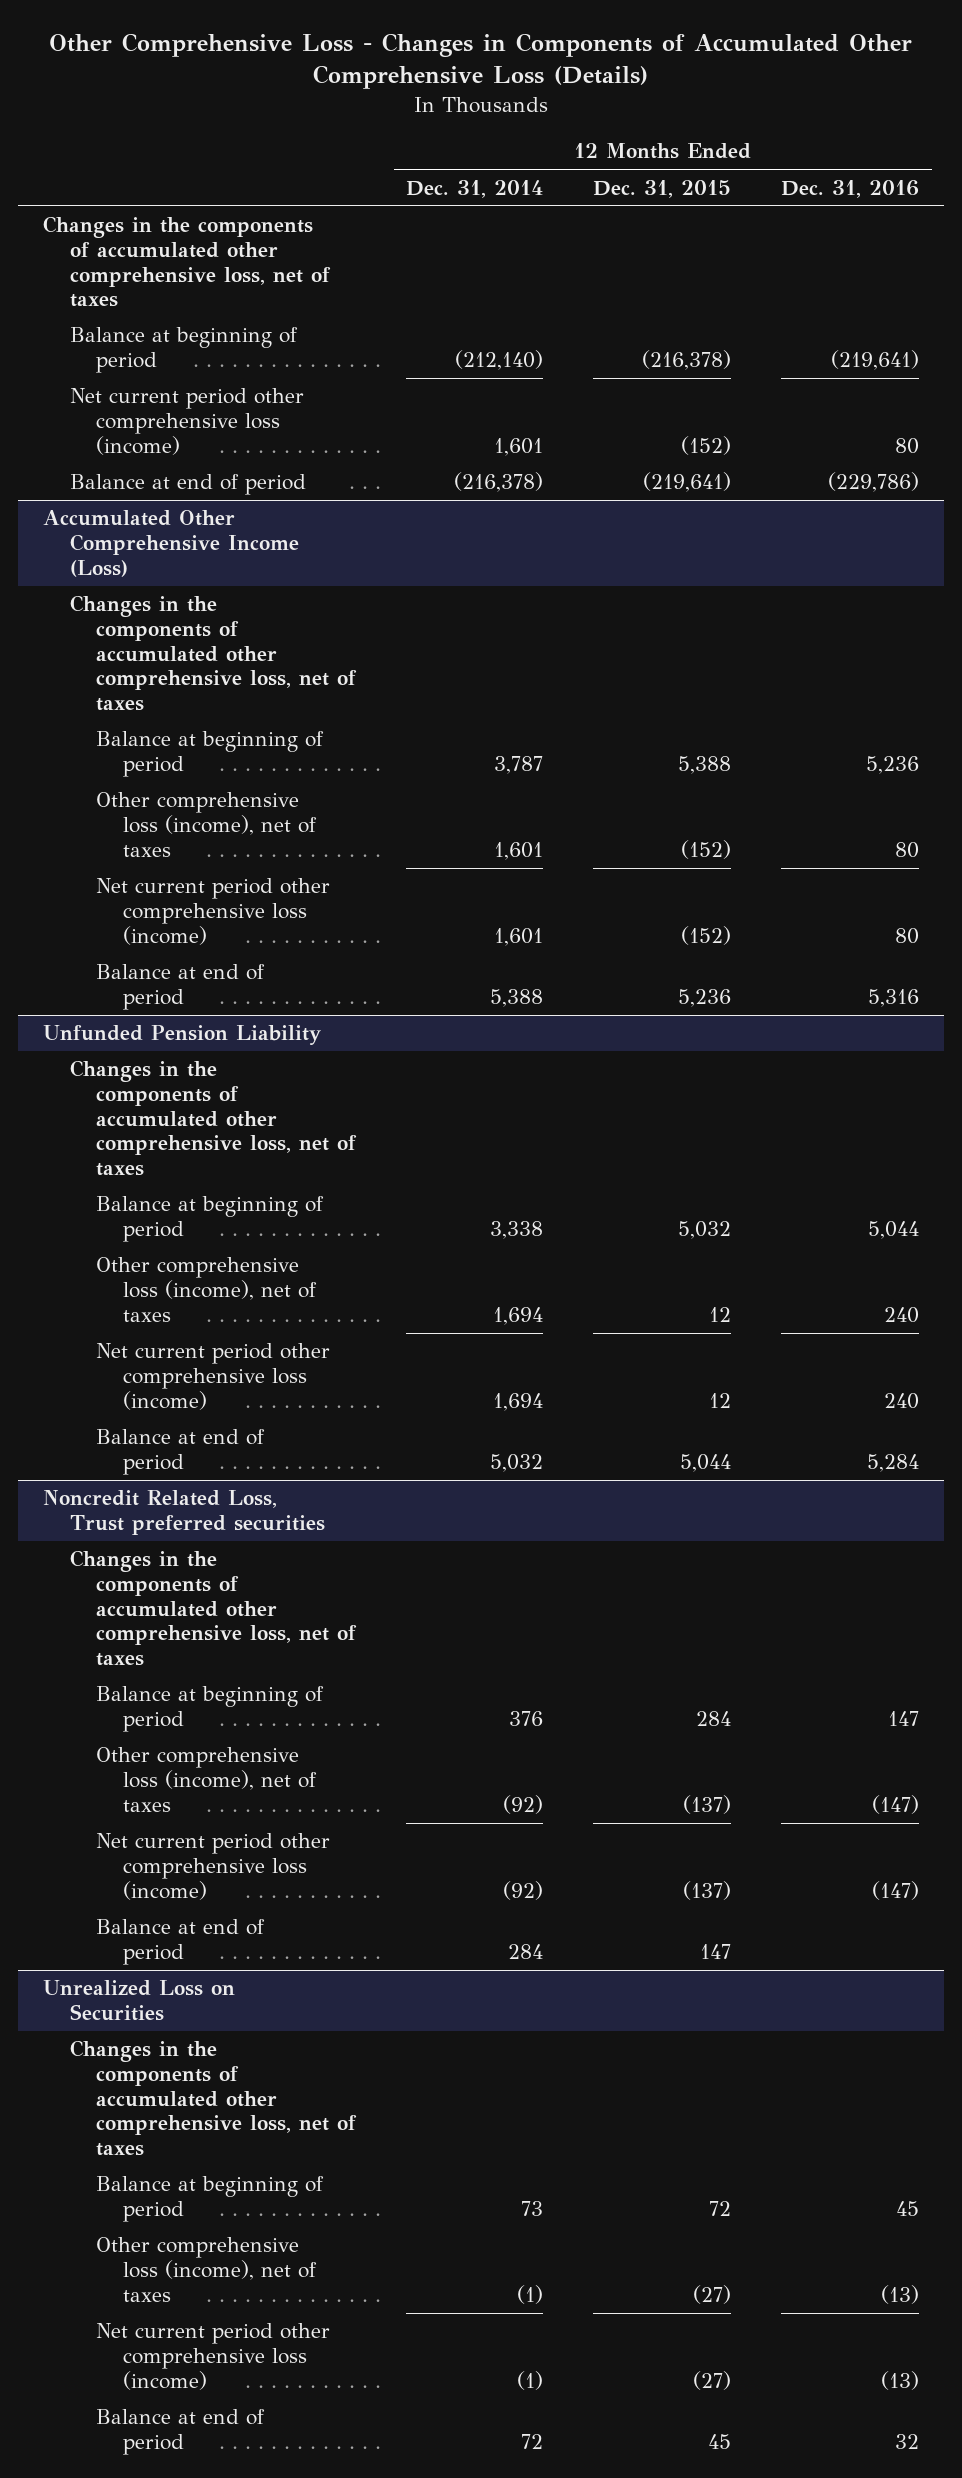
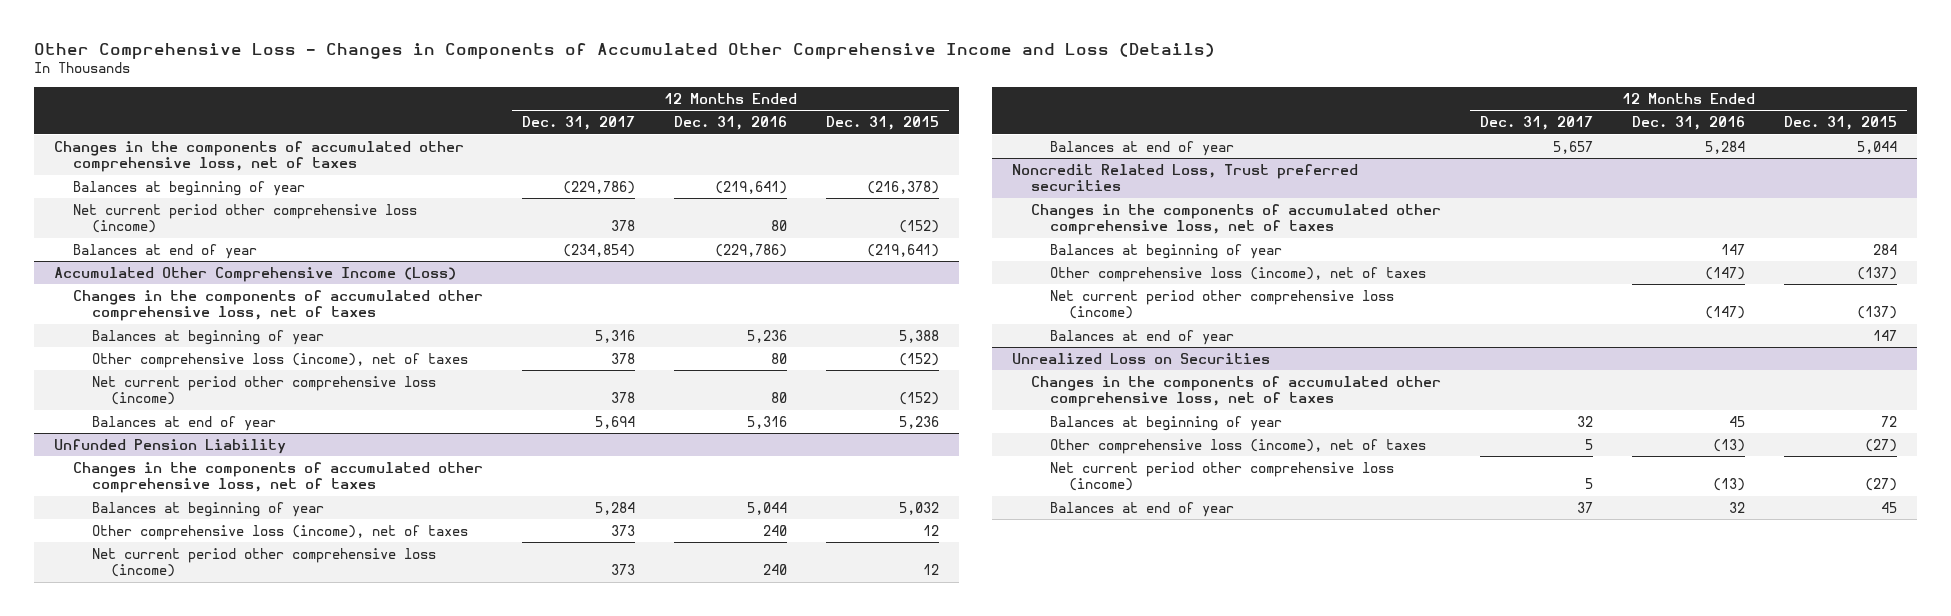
- Other Comprehensive Loss - Changes in Components of Accumulated Other Comprehensive Loss (Details)
+ Other Comprehensive Loss - Changes in Components of Accumulated Other Comprehensive Income and Loss (Details)
- | 12 Months Ended Dec. 31, 2014 | 12 Months Ended Dec. 31, 2015 | 12 Months Ended Dec. 31, 2016
+ | 12 Months Ended Dec. 31, 2017 | 12 Months Ended Dec. 31, 2016 | 12 Months Ended Dec. 31, 2015
- Balance at beginning of period | (212,140) | (216,378) | (219,641)
+ Balances at beginning of year | (229,786) | (219,641) | (216,378)
- Balance at end of period | (216,378) | (219,641) | (229,786)
+ Balances at end of year | (234,854) | (229,786) | (219,641)
@ Accumulated Other Comprehensive Income (Loss)
- Balance at beginning of period | 3,787 | 5,388 | 5,236
+ Balances at beginning of year | 5,316 | 5,236 | 5,388
- Balance at end of period | 5,388 | 5,236 | 5,316
+ Balances at end of year | 5,694 | 5,316 | 5,236
@ Unfunded Pension Liability
- Balance at beginning of period | 3,338 | 5,032 | 5,044
+ Balances at beginning of year | 5,284 | 5,044 | 5,032
- Balance at end of period | 5,032 | 5,044 | 5,284
+ Balances at end of year | 5,657 | 5,284 | 5,044
@ Noncredit Related Loss, Trust preferred securities
- Balance at beginning of period | 376 | 284 | 147
+ Balances at beginning of year | | 147 | 284
- Balance at end of period | 284 | 147 |
+ Balances at end of year | | | 147
@ Unrealized Loss on Securities
- Balance at beginning of period | 73 | 72 | 45
+ Balances at beginning of year | 32 | 45 | 72
- Balance at end of period | 72 | 45 | 32
+ Balances at end of year | 37 | 32 | 45

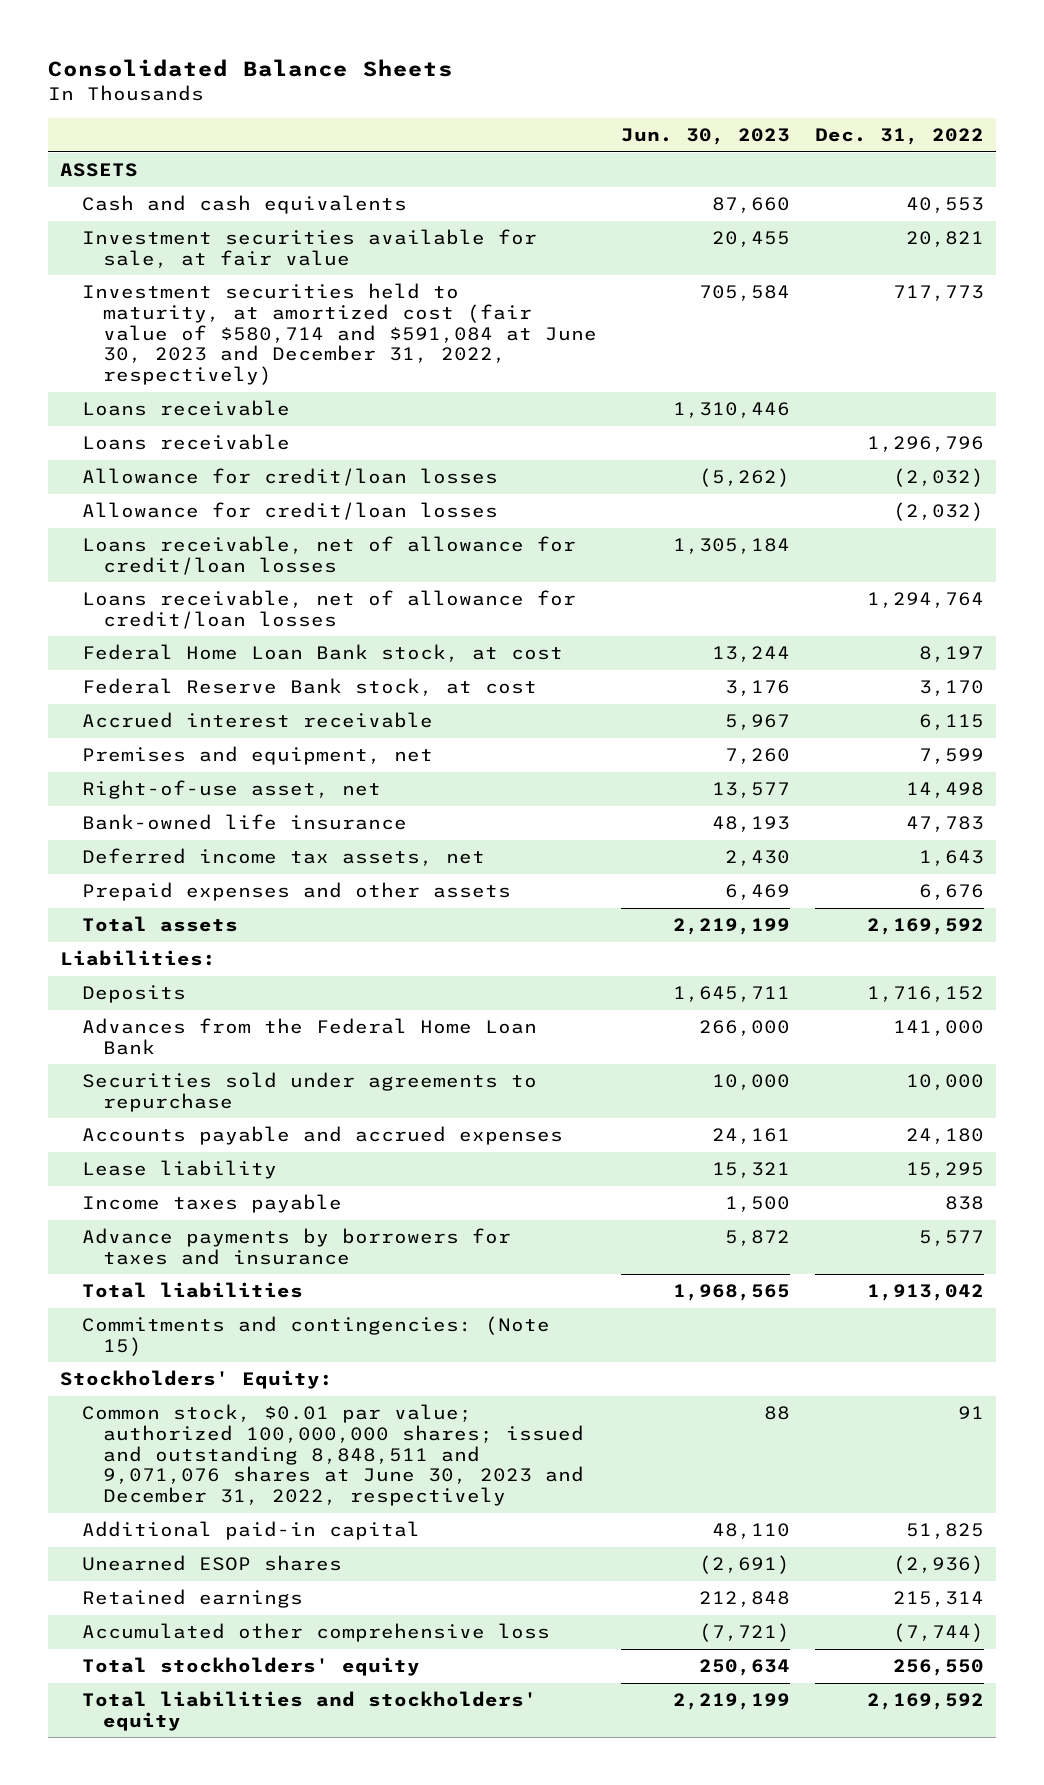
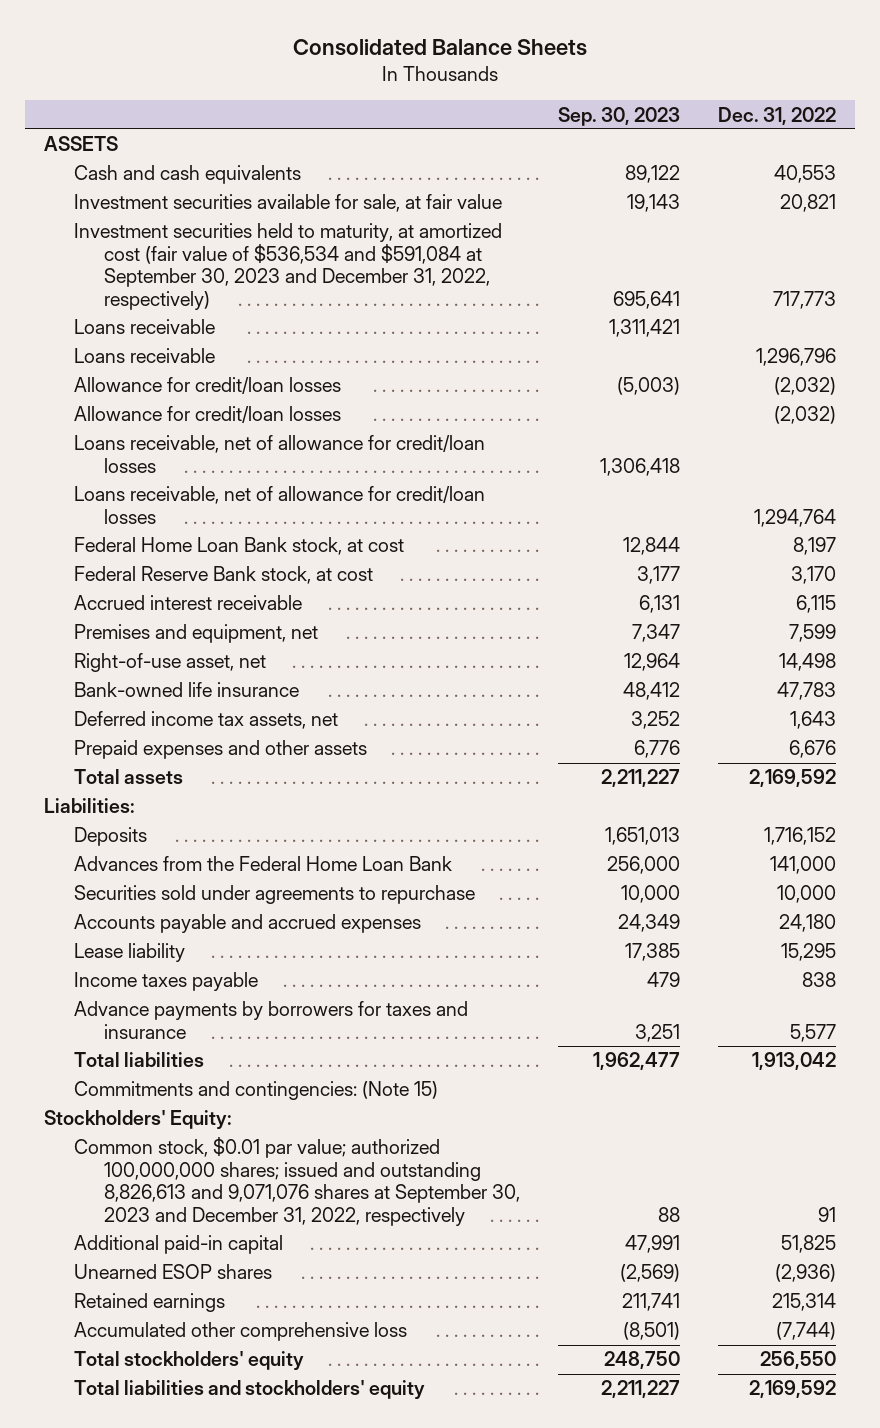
- | Jun. 30, 2023 | Dec. 31, 2022
+ | Sep. 30, 2023 | Dec. 31, 2022
- Investment securities held to maturity, at amortized cost (fair value of $580,714 and $591,084 at June 30, 2023 and December 31, 2022, respectively) | 705,584 | 717,773
+ Investment securities held to maturity, at amortized cost (fair value of $536,534 and $591,084 at September 30, 2023 and December 31, 2022, respectively) | 695,641 | 717,773
- Common stock, $0.01 par value; authorized 100,000,000 shares; issued and outstanding 8,848,511 and 9,071,076 shares at June 30, 2023 and December 31, 2022, respectively | 88 | 91
+ Common stock, $0.01 par value; authorized 100,000,000 shares; issued and outstanding 8,826,613 and 9,071,076 shares at September 30, 2023 and December 31, 2022, respectively | 88 | 91

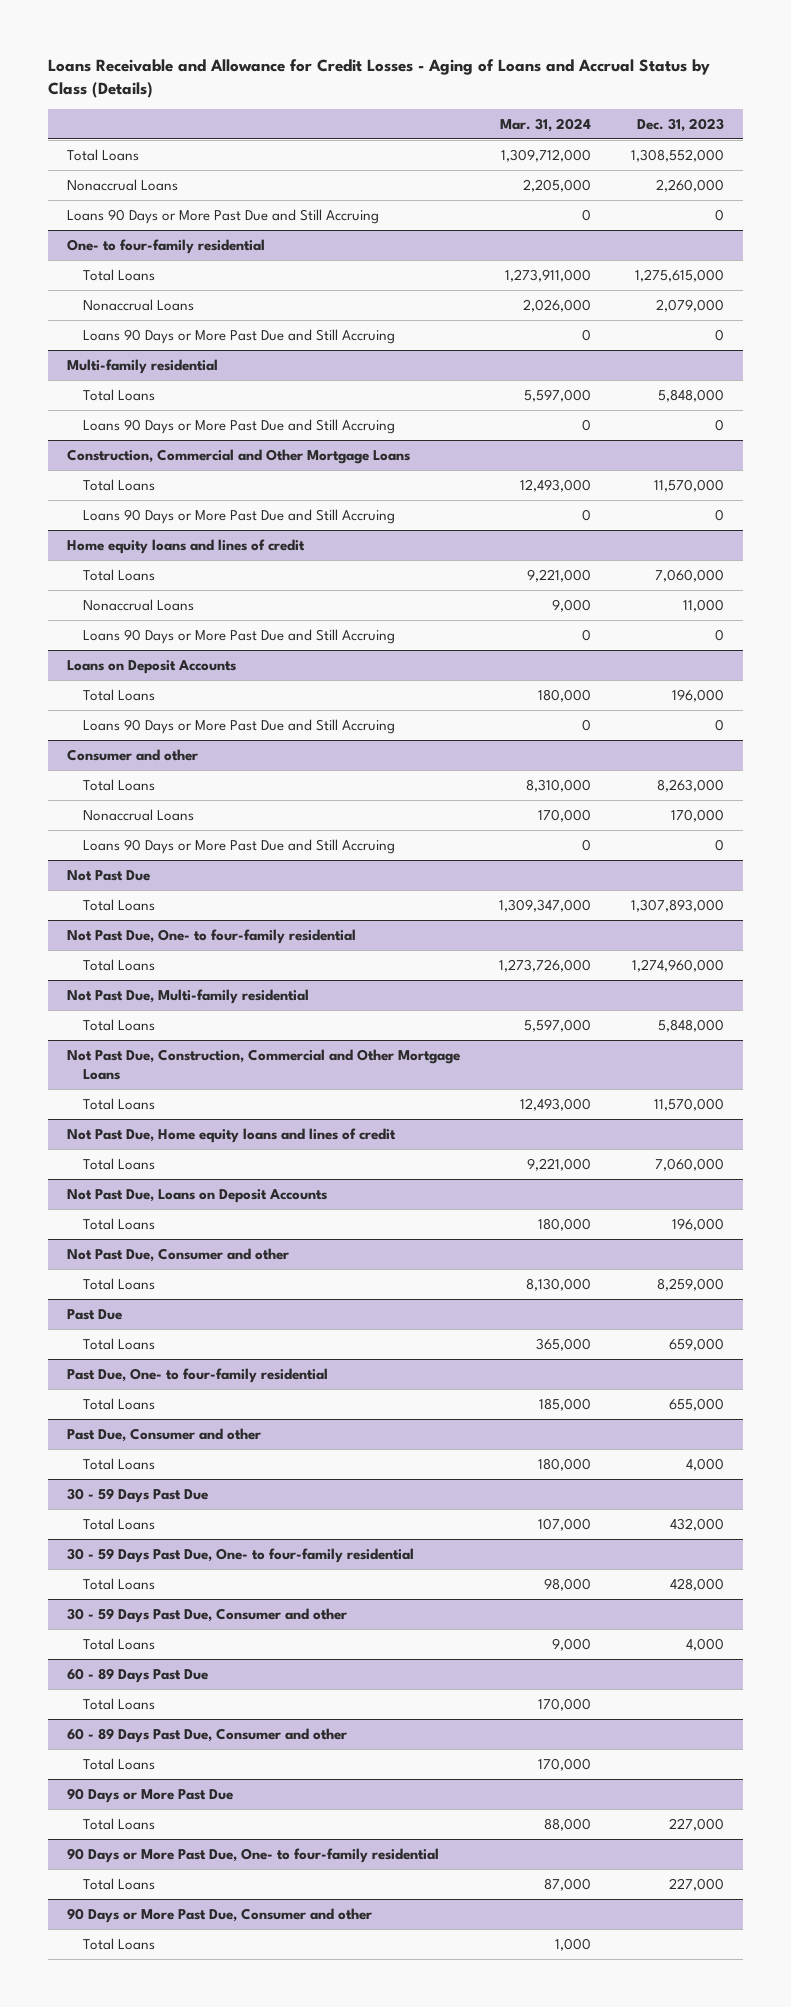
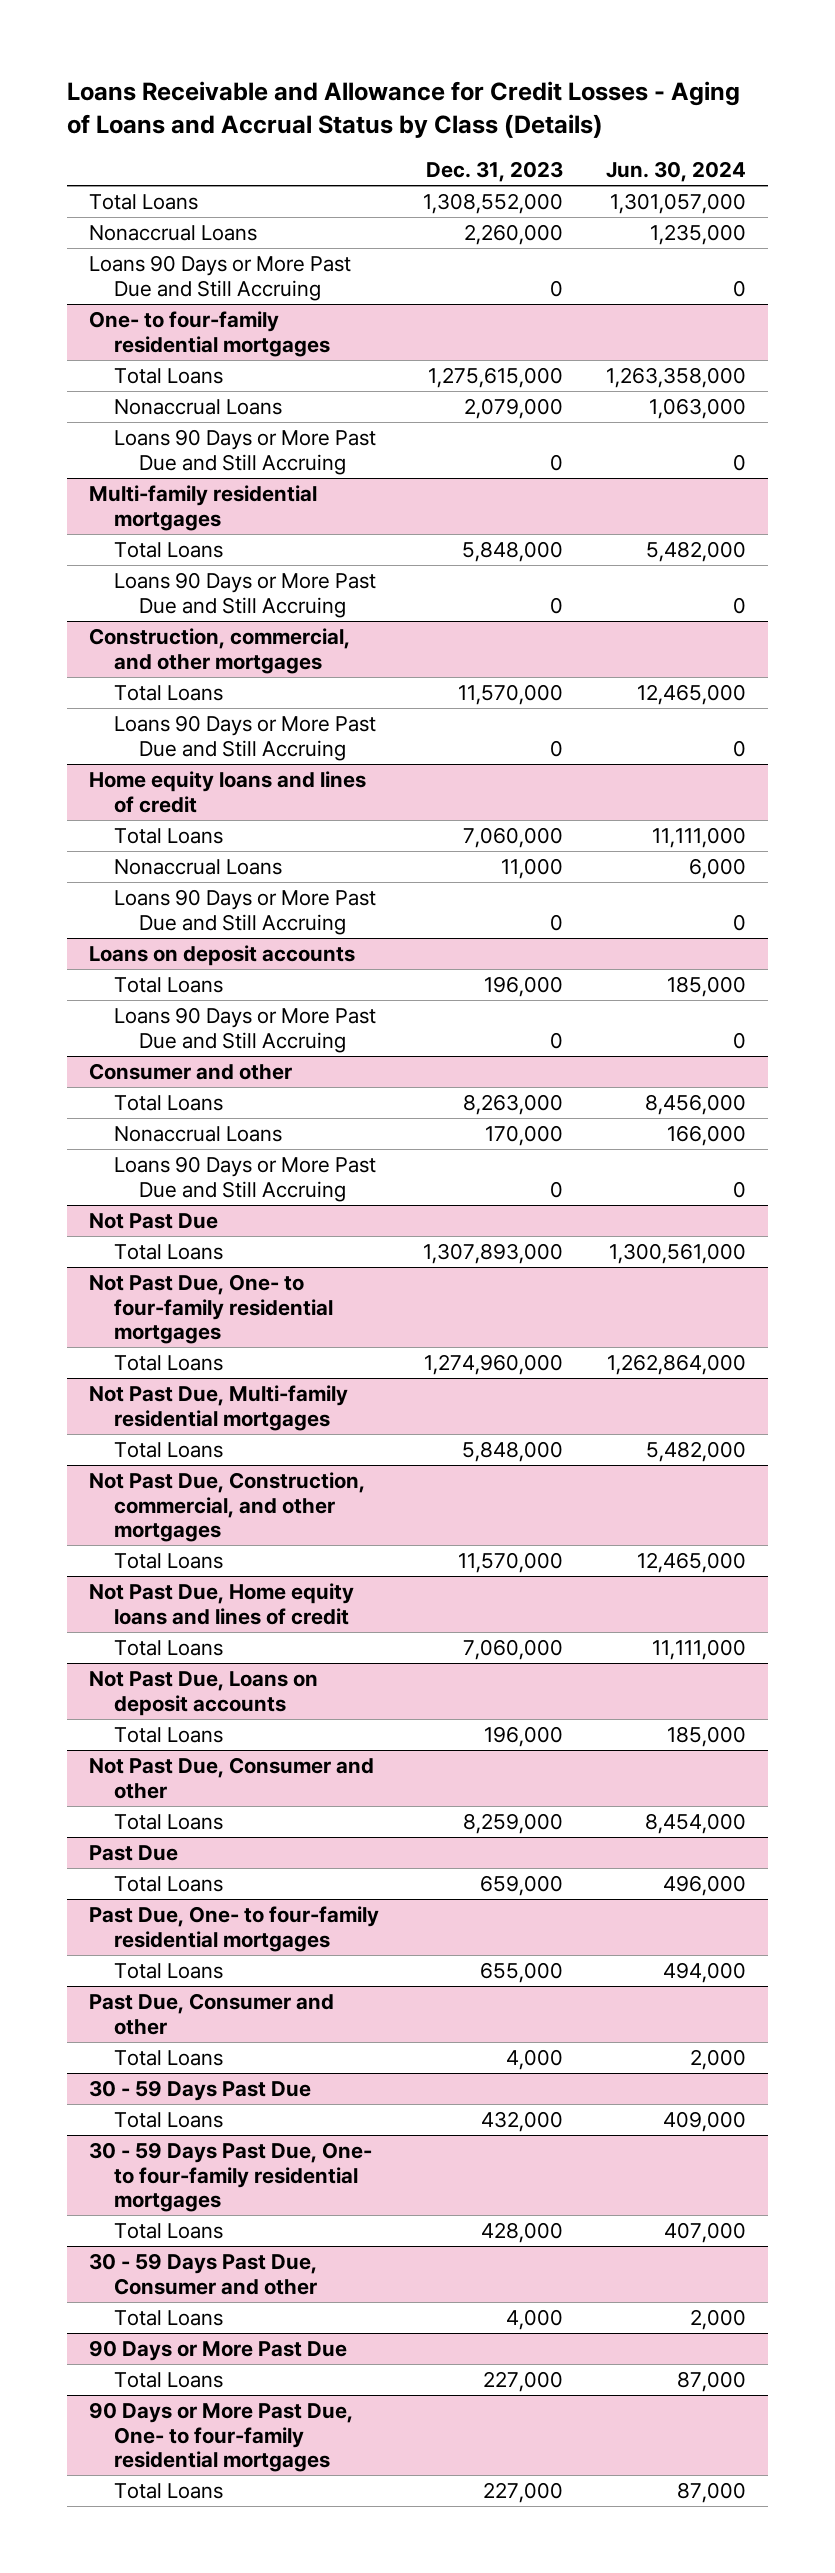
- | Mar. 31, 2024 | Dec. 31, 2023
+ | Dec. 31, 2023 | Jun. 30, 2024
- One- to four-family residential
+ One- to four-family residential mortgages
- Multi-family residential
+ Multi-family residential mortgages
- Construction, Commercial and Other Mortgage Loans
+ Construction, commercial, and other mortgages
- Loans on Deposit Accounts
+ Loans on deposit accounts
- Not Past Due, One- to four-family residential
+ Not Past Due, One- to four-family residential mortgages
- Not Past Due, Multi-family residential
+ Not Past Due, Multi-family residential mortgages
- Not Past Due, Construction, Commercial and Other Mortgage Loans
+ Not Past Due, Construction, commercial, and other mortgages
- Not Past Due, Loans on Deposit Accounts
+ Not Past Due, Loans on deposit accounts
- Past Due, One- to four-family residential
+ Past Due, One- to four-family residential mortgages
- 30 - 59 Days Past Due, One- to four-family residential
+ 30 - 59 Days Past Due, One- to four-family residential mortgages
- 60 - 89 Days Past Due
- Total Loans | 170,000 |
- 60 - 89 Days Past Due, Consumer and other
- Total Loans | 170,000 |
- 90 Days or More Past Due, One- to four-family residential
+ 90 Days or More Past Due, One- to four-family residential mortgages
- 90 Days or More Past Due, Consumer and other
- Total Loans | 1,000 |

